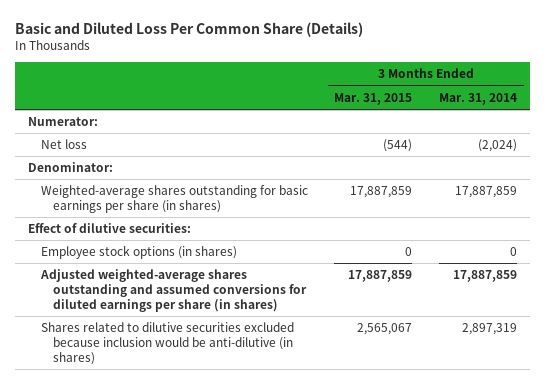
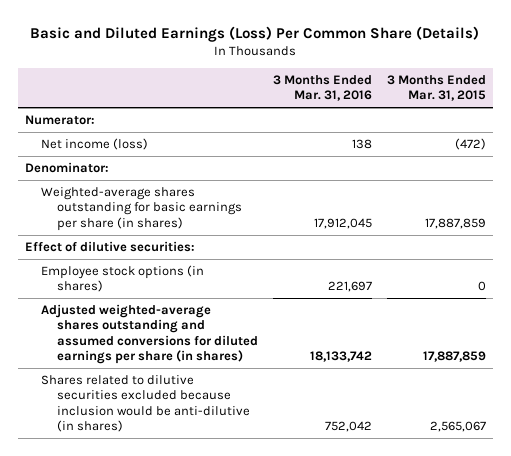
- Basic and Diluted Loss Per Common Share (Details)
+ Basic and Diluted Earnings (Loss) Per Common Share (Details)
- | 3 Months Ended Mar. 31, 2015 | 3 Months Ended Mar. 31, 2014
+ | 3 Months Ended Mar. 31, 2016 | 3 Months Ended Mar. 31, 2015
- Net loss | (544) | (2,024)
+ Net income (loss) | 138 | (472)

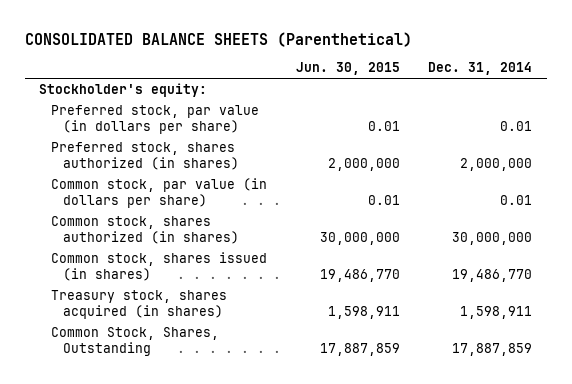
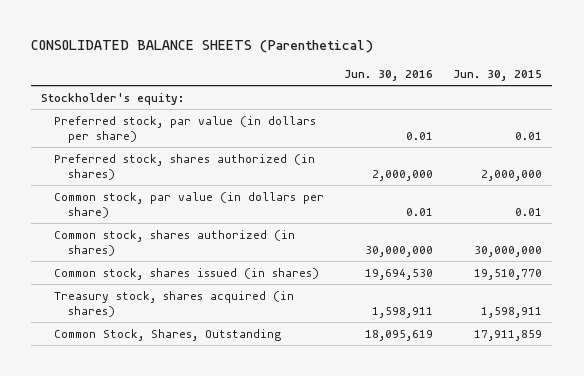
- | Jun. 30, 2015 | Dec. 31, 2014
+ | Jun. 30, 2016 | Jun. 30, 2015
- Common stock, shares issued (in shares) | 19,486,770 | 19,486,770
+ Common stock, shares issued (in shares) | 19,694,530 | 19,510,770
- Common Stock, Shares, Outstanding | 17,887,859 | 17,887,859
+ Common Stock, Shares, Outstanding | 18,095,619 | 17,911,859

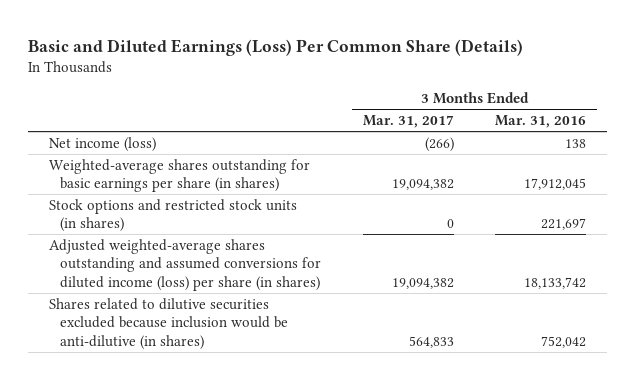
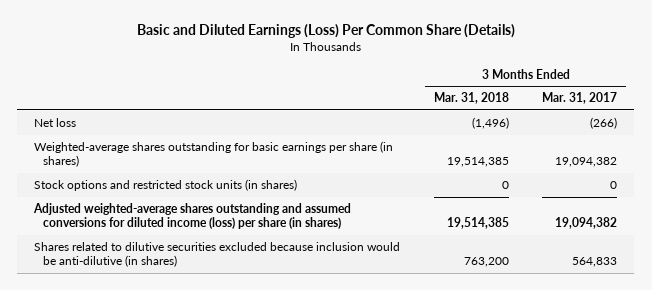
- | 3 Months Ended Mar. 31, 2017 | 3 Months Ended Mar. 31, 2016
+ | 3 Months Ended Mar. 31, 2018 | 3 Months Ended Mar. 31, 2017
- Net income (loss) | (266) | 138
+ Net loss | (1,496) | (266)

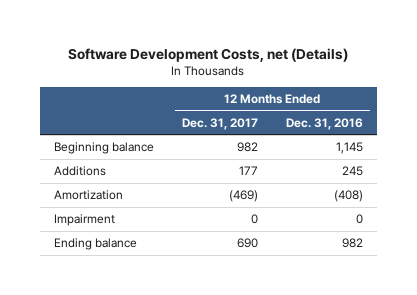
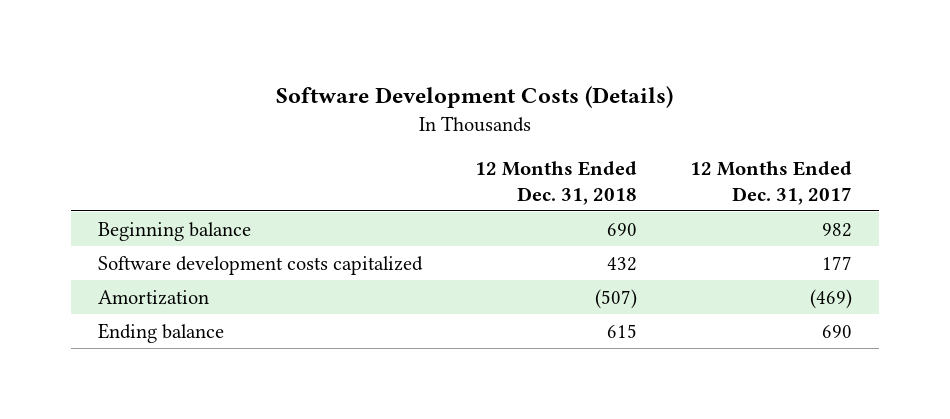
- Software Development Costs, net (Details)
+ Software Development Costs (Details)
- | 12 Months Ended Dec. 31, 2017 | 12 Months Ended Dec. 31, 2016
+ | 12 Months Ended Dec. 31, 2018 | 12 Months Ended Dec. 31, 2017
- Additions | 177 | 245
+ Software development costs capitalized | 432 | 177
- Impairment | 0 | 0

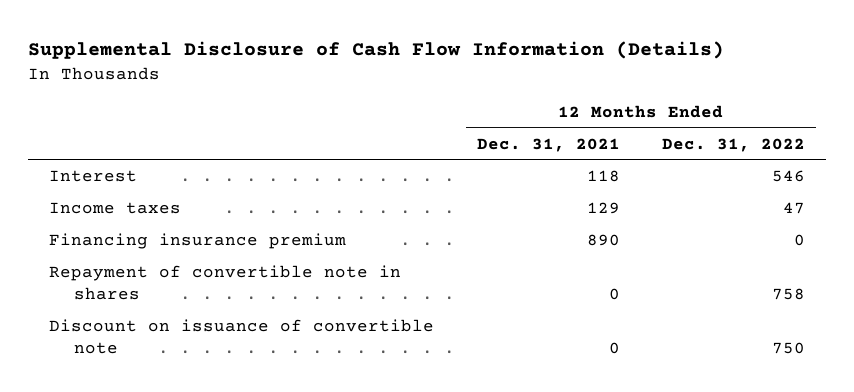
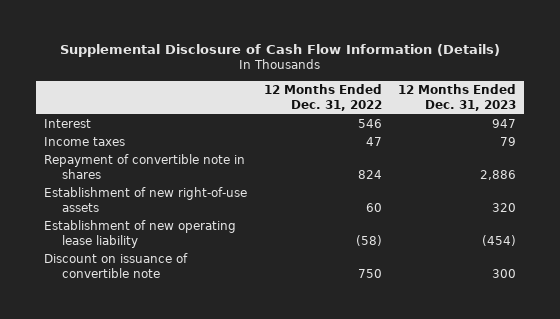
- | 12 Months Ended Dec. 31, 2021 | 12 Months Ended Dec. 31, 2022
+ | 12 Months Ended Dec. 31, 2022 | 12 Months Ended Dec. 31, 2023
- Financing insurance premium | 890 | 0
- Repayment of convertible note in shares | 0 | 758
+ Repayment of convertible note in shares | 824 | 2,886
+ Establishment of new right-of-use assets | 60 | 320
+ Establishment of new operating lease liability | (58) | (454)

